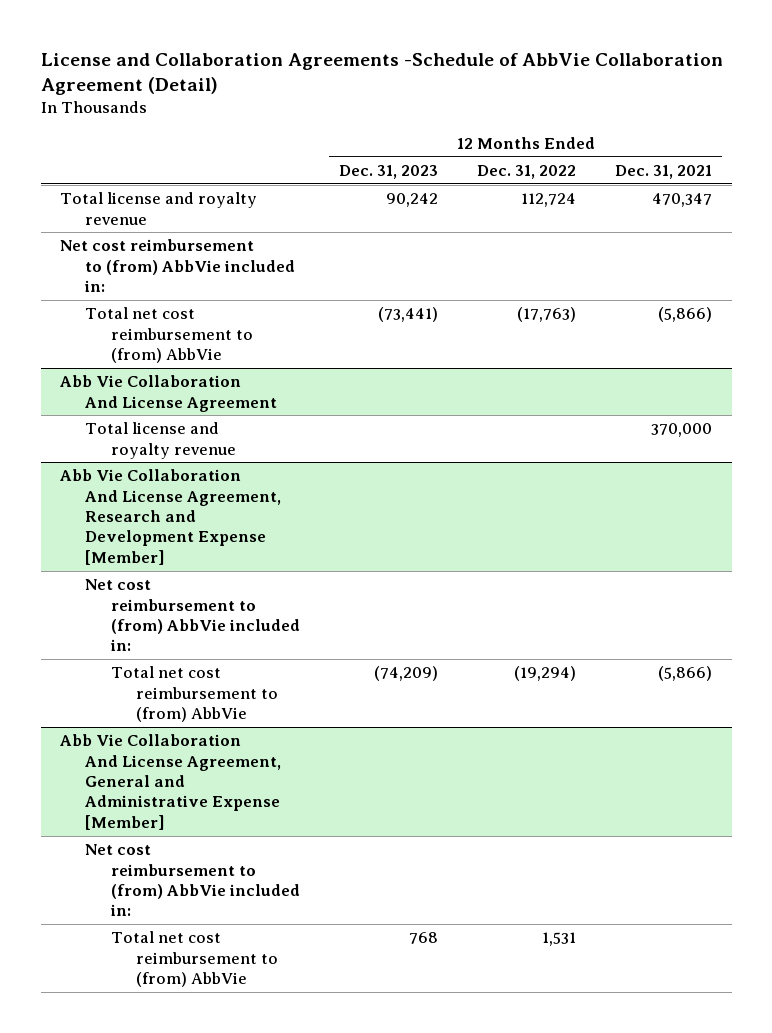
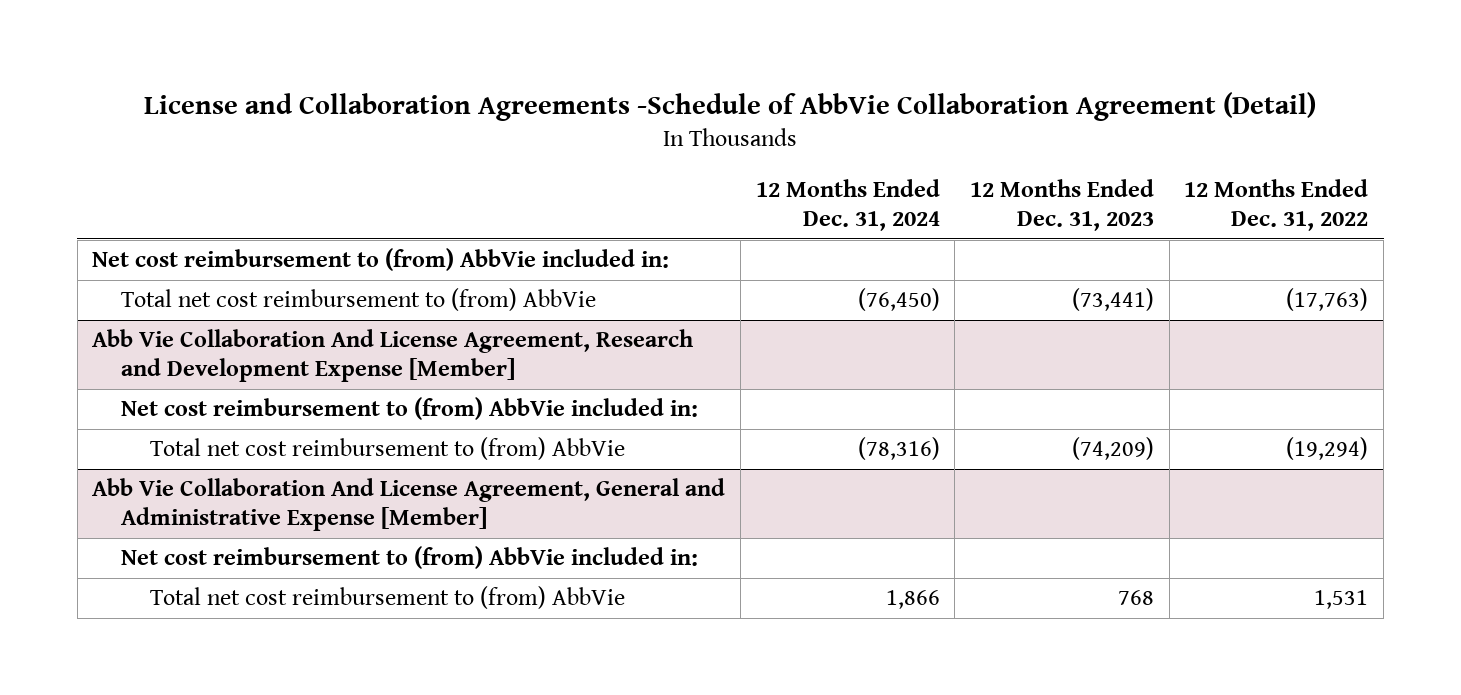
- | 12 Months Ended Dec. 31, 2023 | 12 Months Ended Dec. 31, 2022 | 12 Months Ended Dec. 31, 2021
+ | 12 Months Ended Dec. 31, 2024 | 12 Months Ended Dec. 31, 2023 | 12 Months Ended Dec. 31, 2022
- Total license and royalty revenue | 90,242 | 112,724 | 470,347
- Abb Vie Collaboration And License Agreement
- Total license and royalty revenue | | | 370,000

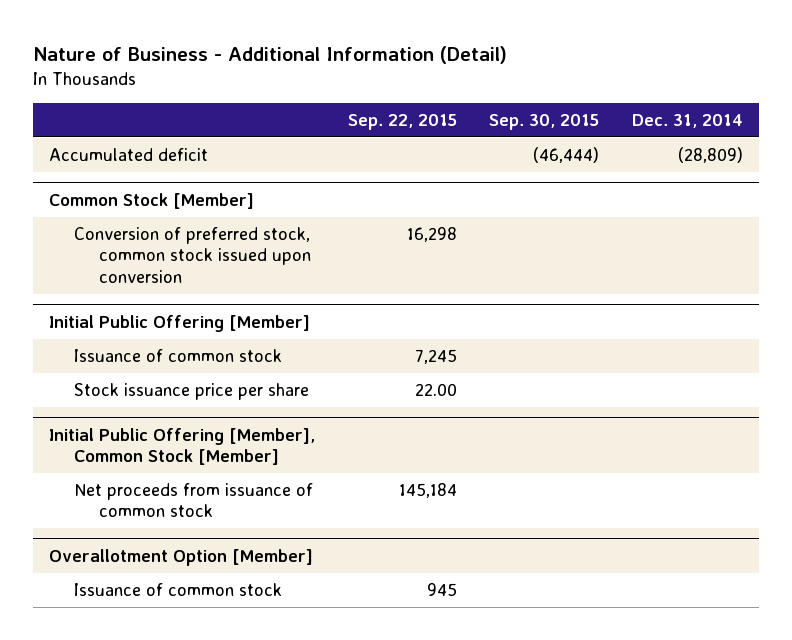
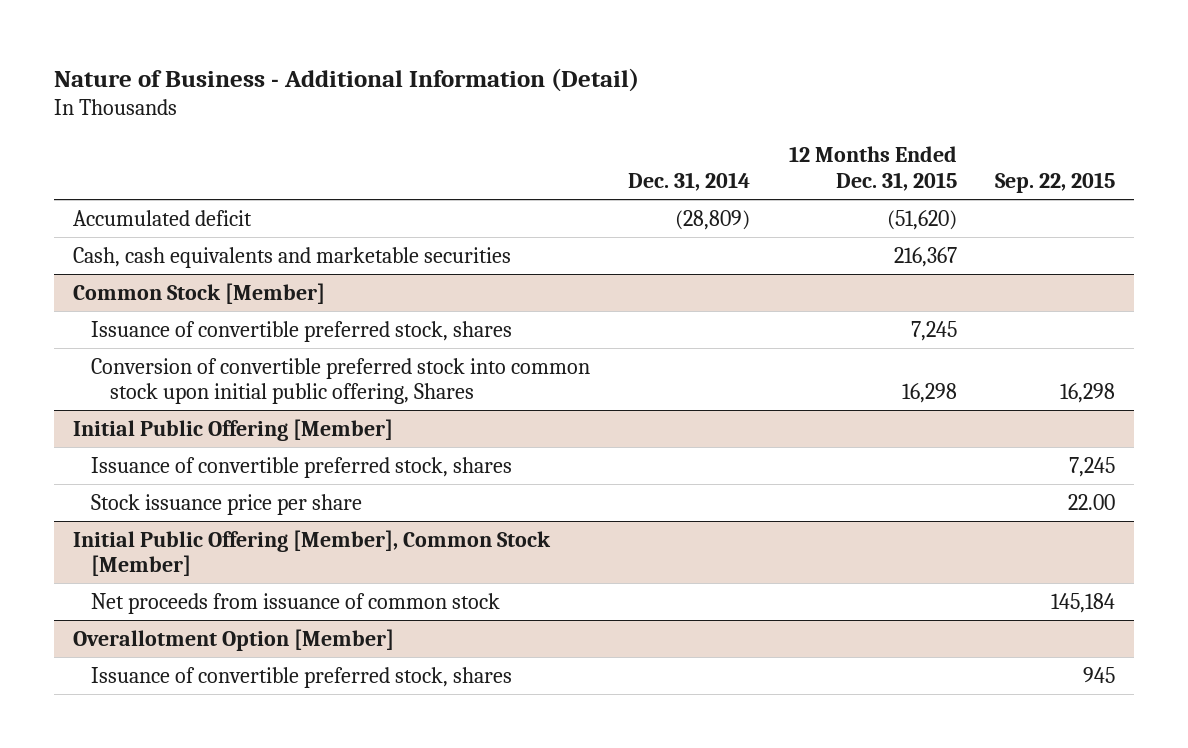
- | Sep. 22, 2015 | Sep. 30, 2015 | Dec. 31, 2014
+ | Dec. 31, 2014 | 12 Months Ended Dec. 31, 2015 | Sep. 22, 2015
+ Cash, cash equivalents and marketable securities | | 216,367 |
@ Common Stock [Member]
- Conversion of preferred stock, common stock issued upon conversion | 16,298 | |
+ Issuance of convertible preferred stock, shares | | 7,245 |
+ Conversion of convertible preferred stock into common stock upon initial public offering, Shares | | 16,298 | 16,298
@ Initial Public Offering [Member]
- Issuance of common stock | 7,245 | |
+ Issuance of convertible preferred stock, shares | | | 7,245
@ Overallotment Option [Member]
- Issuance of common stock | 945 | |
+ Issuance of convertible preferred stock, shares | | | 945

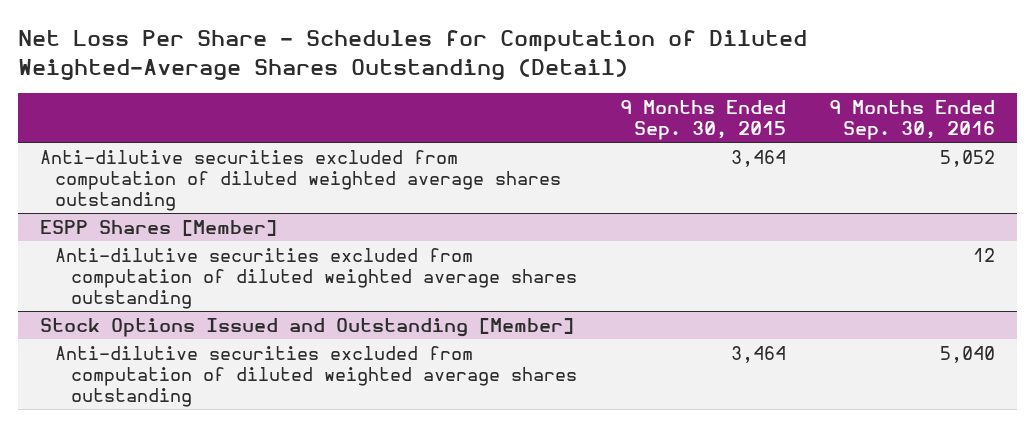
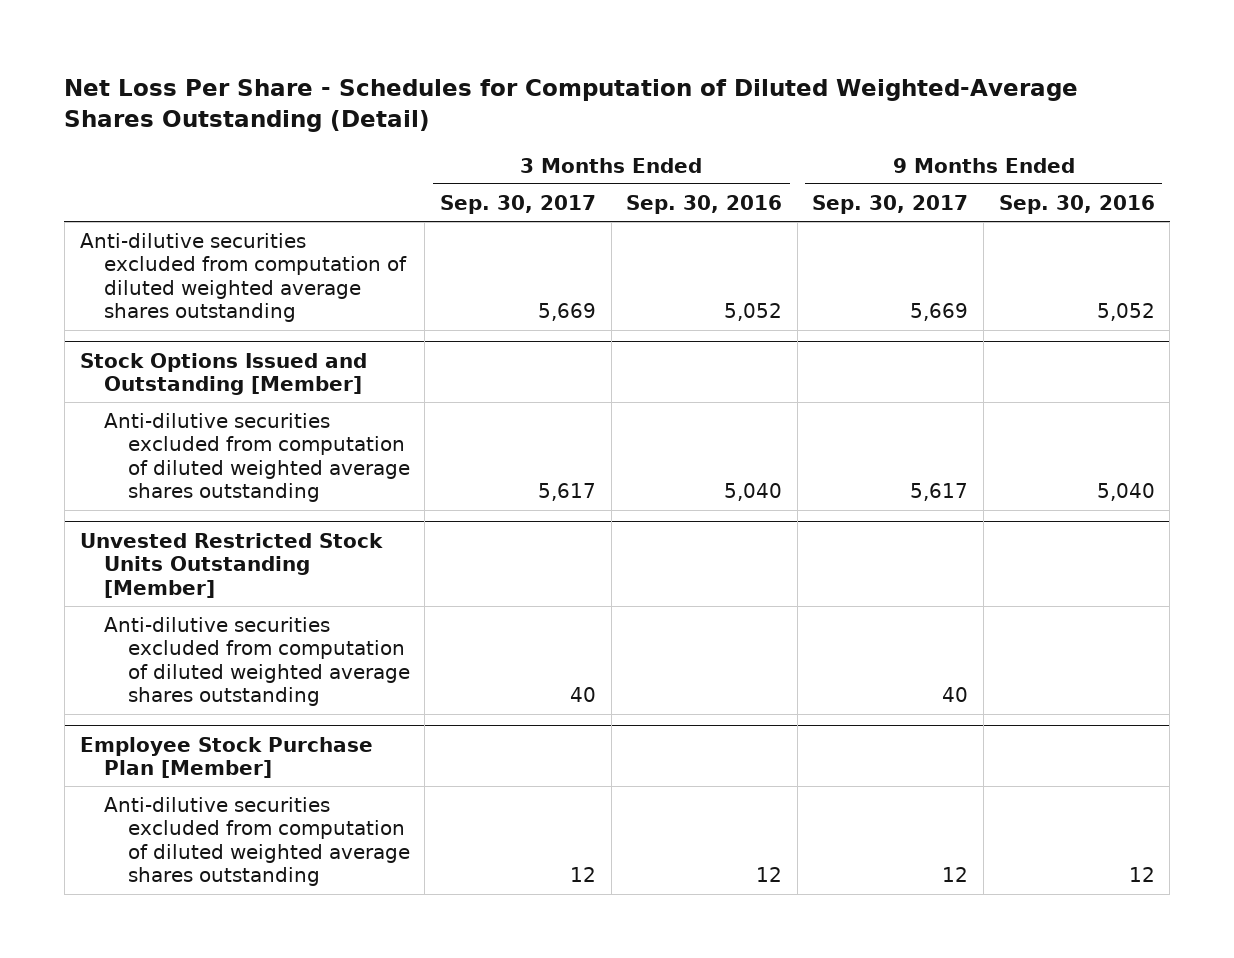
- | 9 Months Ended Sep. 30, 2015 | 9 Months Ended Sep. 30, 2016
+ | 3 Months Ended Sep. 30, 2017 | 3 Months Ended Sep. 30, 2016 | 9 Months Ended Sep. 30, 2017 | 9 Months Ended Sep. 30, 2016
- ESPP Shares [Member]
- Anti-dilutive securities excluded from computation of diluted weighted average shares outstanding | | 12
+ Unvested Restricted Stock Units Outstanding [Member]
+ Anti-dilutive securities excluded from computation of diluted weighted average shares outstanding | 40 | | 40 |
+ Employee Stock Purchase Plan [Member]
+ Anti-dilutive securities excluded from computation of diluted weighted average shares outstanding | 12 | 12 | 12 | 12

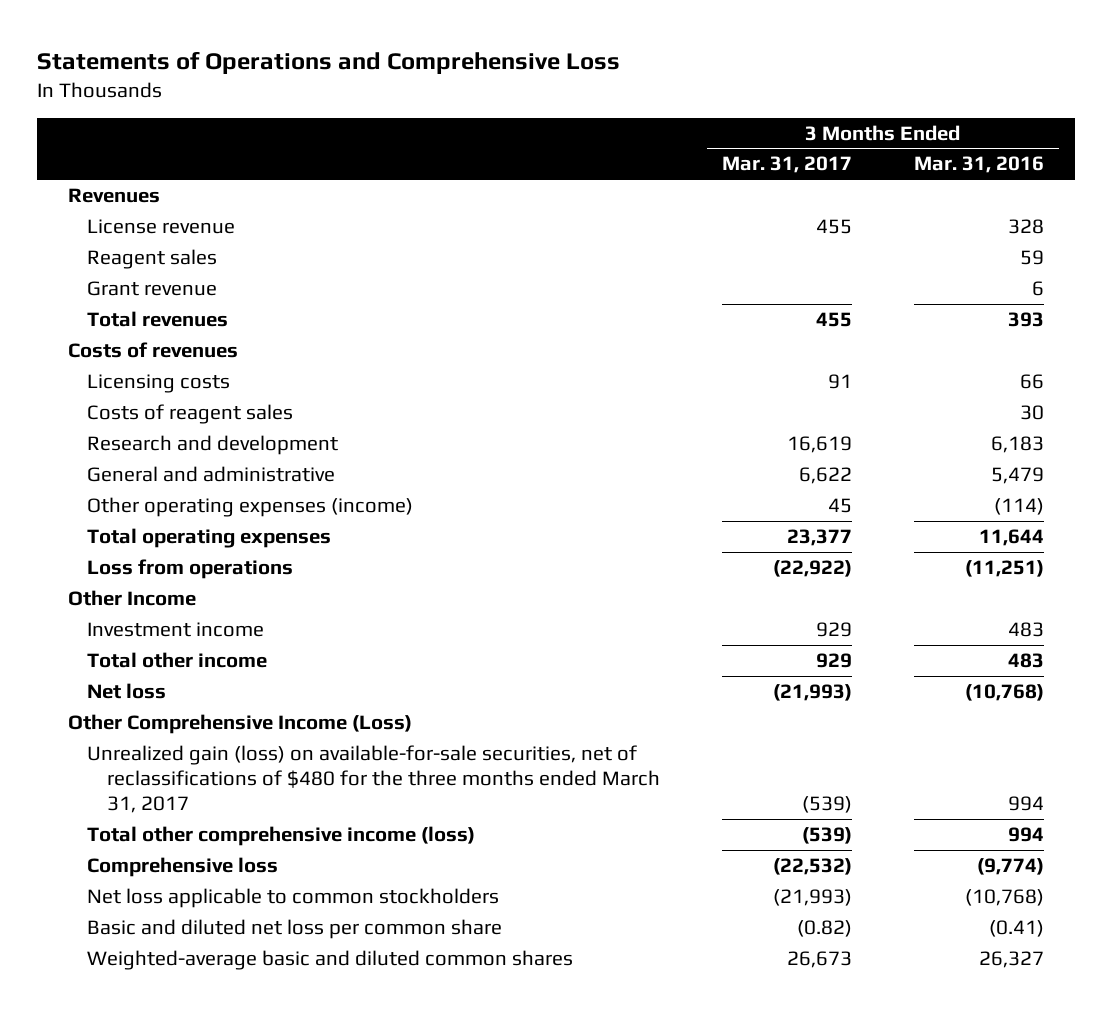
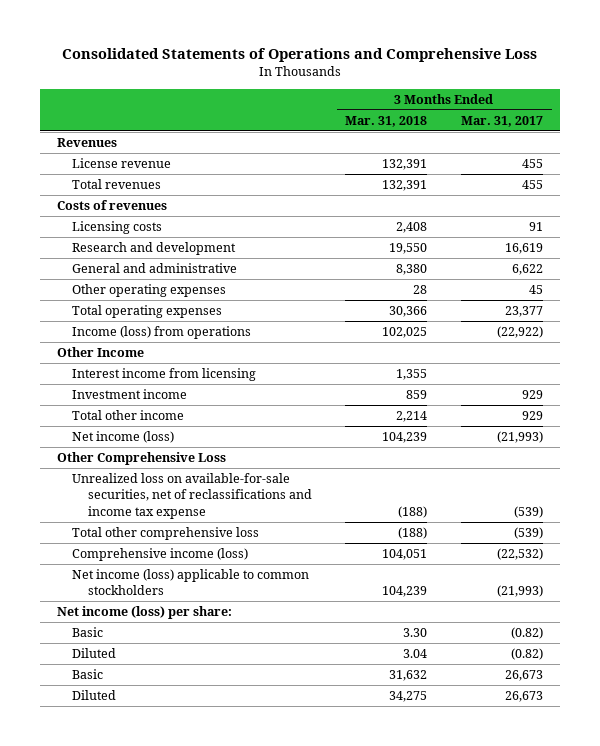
- Statements of Operations and Comprehensive Loss
+ Consolidated Statements of Operations and Comprehensive Loss
- | 3 Months Ended Mar. 31, 2017 | 3 Months Ended Mar. 31, 2016
+ | 3 Months Ended Mar. 31, 2018 | 3 Months Ended Mar. 31, 2017
- Reagent sales | | 59
- Grant revenue | | 6
- Costs of reagent sales | | 30
- Other operating expenses (income) | 45 | (114)
+ Other operating expenses | 28 | 45
- Loss from operations | (22,922) | (11,251)
+ Income (loss) from operations | 102,025 | (22,922)
+ Interest income from licensing | 1,355 |
- Net loss | (21,993) | (10,768)
- Other Comprehensive Income (Loss)
- Unrealized gain (loss) on available-for-sale securities, net of reclassifications of $480 for the three months ended March 31, 2017 | (539) | 994
- Total other comprehensive income (loss) | (539) | 994
- Comprehensive loss | (22,532) | (9,774)
- Net loss applicable to common stockholders | (21,993) | (10,768)
- Basic and diluted net loss per common share | (0.82) | (0.41)
- Weighted-average basic and diluted common shares | 26,673 | 26,327
+ Net income (loss) | 104,239 | (21,993)
+ Other Comprehensive Loss
+ Unrealized loss on available-for-sale securities, net of reclassifications and income tax expense | (188) | (539)
+ Total other comprehensive loss | (188) | (539)
+ Comprehensive income (loss) | 104,051 | (22,532)
+ Net income (loss) applicable to common stockholders | 104,239 | (21,993)
+ Net income (loss) per share:
+ Basic | 3.30 | (0.82)
+ Diluted | 3.04 | (0.82)
+ Basic | 31,632 | 26,673
+ Diluted | 34,275 | 26,673

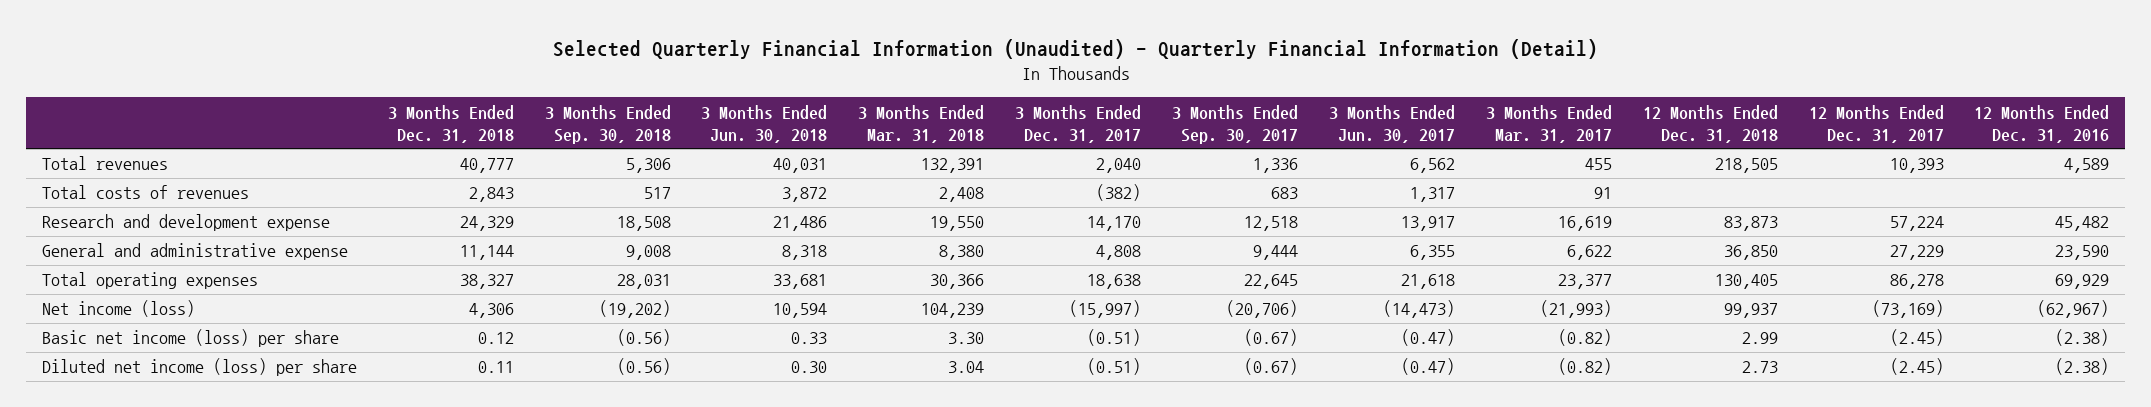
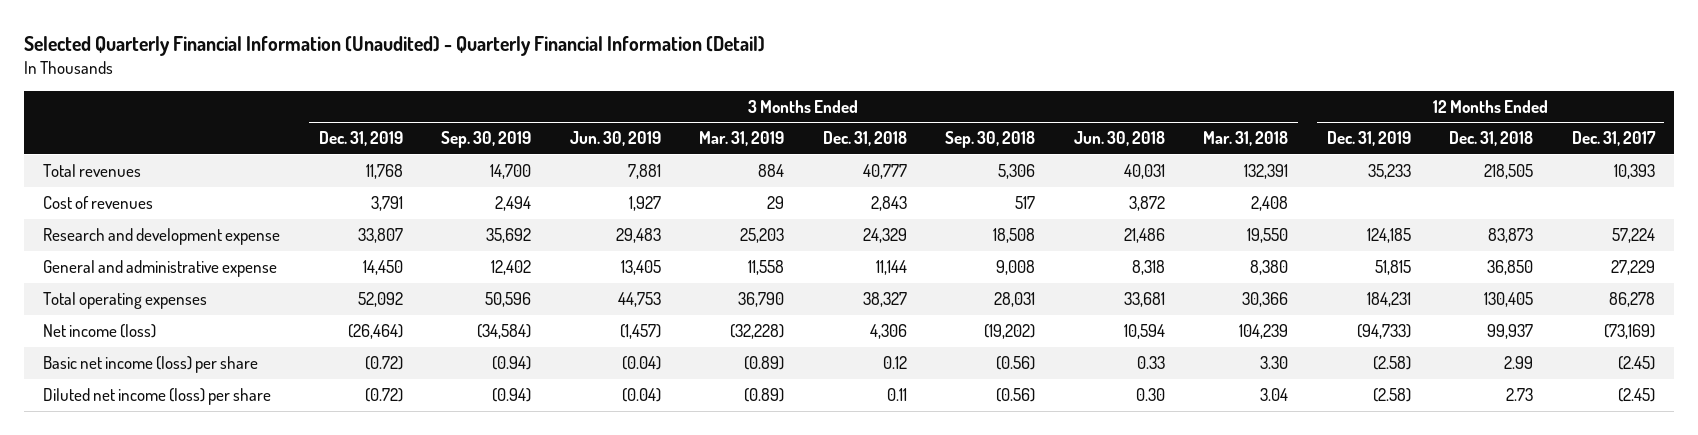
- | 3 Months Ended Dec. 31, 2018 | 3 Months Ended Sep. 30, 2018 | 3 Months Ended Jun. 30, 2018 | 3 Months Ended Mar. 31, 2018 | 3 Months Ended Dec. 31, 2017 | 3 Months Ended Sep. 30, 2017 | 3 Months Ended Jun. 30, 2017 | 3 Months Ended Mar. 31, 2017 | 12 Months Ended Dec. 31, 2018 | 12 Months Ended Dec. 31, 2017 | 12 Months Ended Dec. 31, 2016
+ | 3 Months Ended Dec. 31, 2019 | 3 Months Ended Sep. 30, 2019 | 3 Months Ended Jun. 30, 2019 | 3 Months Ended Mar. 31, 2019 | 3 Months Ended Dec. 31, 2018 | 3 Months Ended Sep. 30, 2018 | 3 Months Ended Jun. 30, 2018 | 3 Months Ended Mar. 31, 2018 | 12 Months Ended Dec. 31, 2019 | 12 Months Ended Dec. 31, 2018 | 12 Months Ended Dec. 31, 2017
- Total costs of revenues | 2,843 | 517 | 3,872 | 2,408 | (382) | 683 | 1,317 | 91 | | |
+ Cost of revenues | 3,791 | 2,494 | 1,927 | 29 | 2,843 | 517 | 3,872 | 2,408 | | |

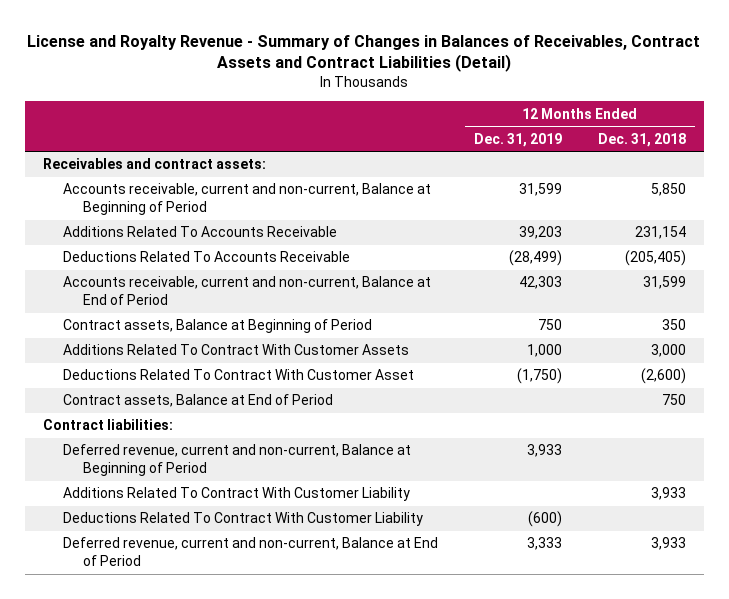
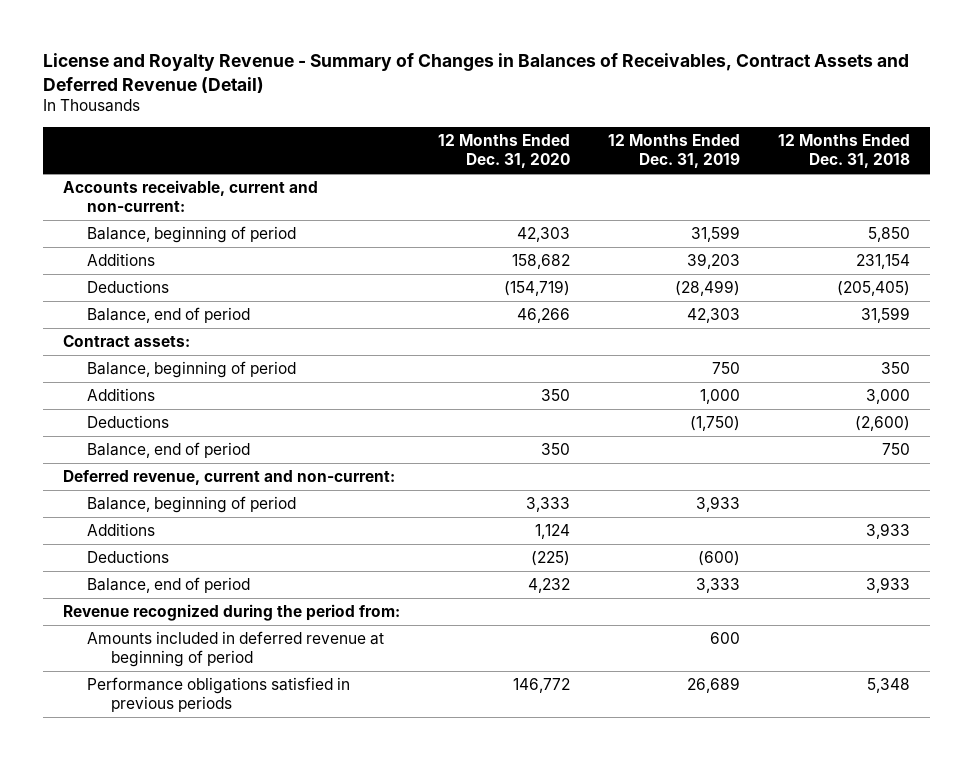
- License and Royalty Revenue - Summary of Changes in Balances of Receivables, Contract Assets and Contract Liabilities (Detail)
+ License and Royalty Revenue - Summary of Changes in Balances of Receivables, Contract Assets and Deferred Revenue (Detail)
- | 12 Months Ended Dec. 31, 2019 | 12 Months Ended Dec. 31, 2018
+ | 12 Months Ended Dec. 31, 2020 | 12 Months Ended Dec. 31, 2019 | 12 Months Ended Dec. 31, 2018
- Receivables and contract assets:
- Accounts receivable, current and non-current, Balance at Beginning of Period | 31,599 | 5,850
- Additions Related To Accounts Receivable | 39,203 | 231,154
- Deductions Related To Accounts Receivable | (28,499) | (205,405)
- Accounts receivable, current and non-current, Balance at End of Period | 42,303 | 31,599
- Contract assets, Balance at Beginning of Period | 750 | 350
- Additions Related To Contract With Customer Assets | 1,000 | 3,000
- Deductions Related To Contract With Customer Asset | (1,750) | (2,600)
- Contract assets, Balance at End of Period | | 750
- Contract liabilities:
- Deferred revenue, current and non-current, Balance at Beginning of Period | 3,933 |
- Additions Related To Contract With Customer Liability | | 3,933
- Deductions Related To Contract With Customer Liability | (600) |
- Deferred revenue, current and non-current, Balance at End of Period | 3,333 | 3,933
+ Accounts receivable, current and non-current:
+ Balance, beginning of period | 42,303 | 31,599 | 5,850
+ Additions | 158,682 | 39,203 | 231,154
+ Deductions | (154,719) | (28,499) | (205,405)
+ Balance, end of period | 46,266 | 42,303 | 31,599
+ Contract assets:
+ Balance, beginning of period | | 750 | 350
+ Additions | 350 | 1,000 | 3,000
+ Deductions | | (1,750) | (2,600)
+ Balance, end of period | 350 | | 750
+ Deferred revenue, current and non-current:
+ Balance, beginning of period | 3,333 | 3,933 |
+ Additions | 1,124 | | 3,933
+ Deductions | (225) | (600) |
+ Balance, end of period | 4,232 | 3,333 | 3,933
+ Revenue recognized during the period from:
+ Amounts included in deferred revenue at beginning of period | | 600 |
+ Performance obligations satisfied in previous periods | 146,772 | 26,689 | 5,348

